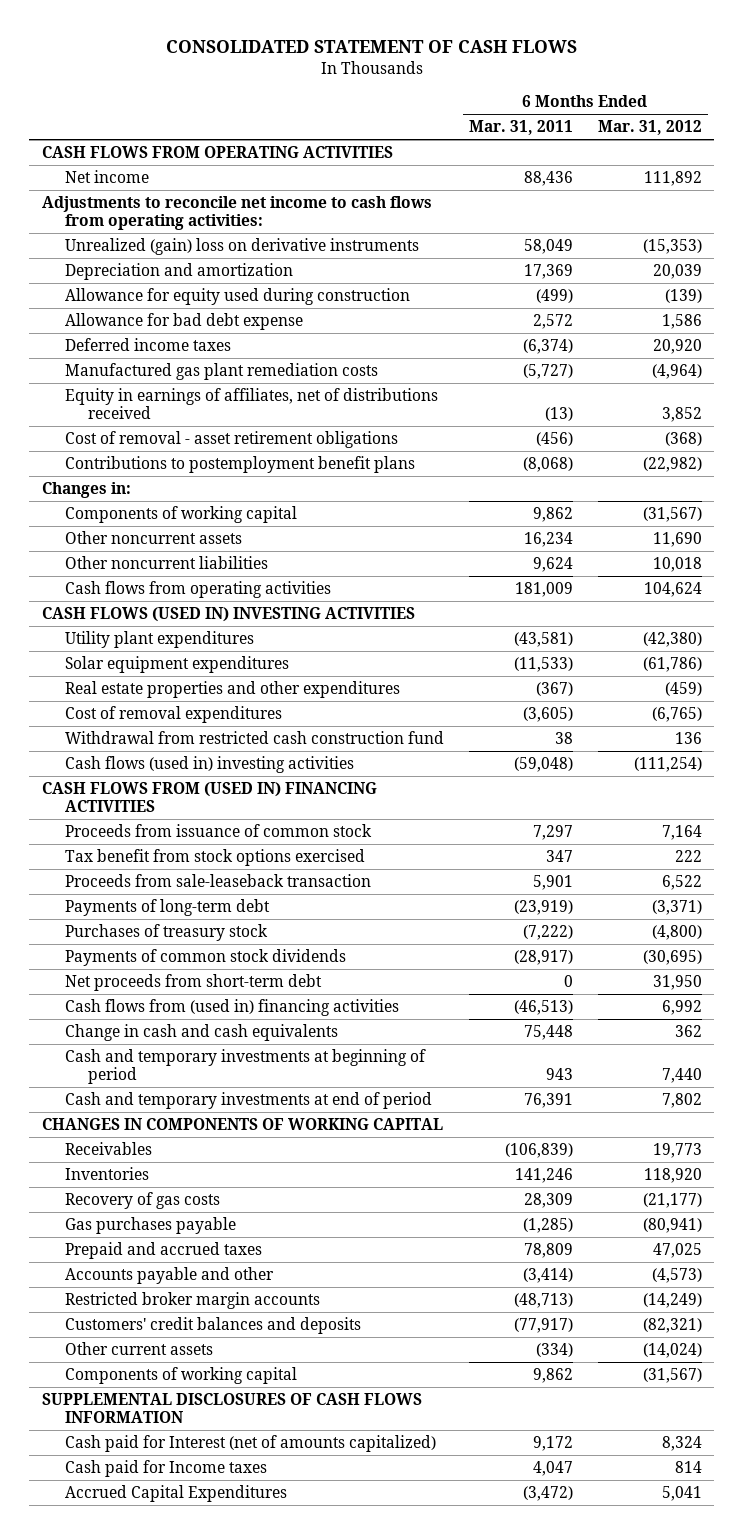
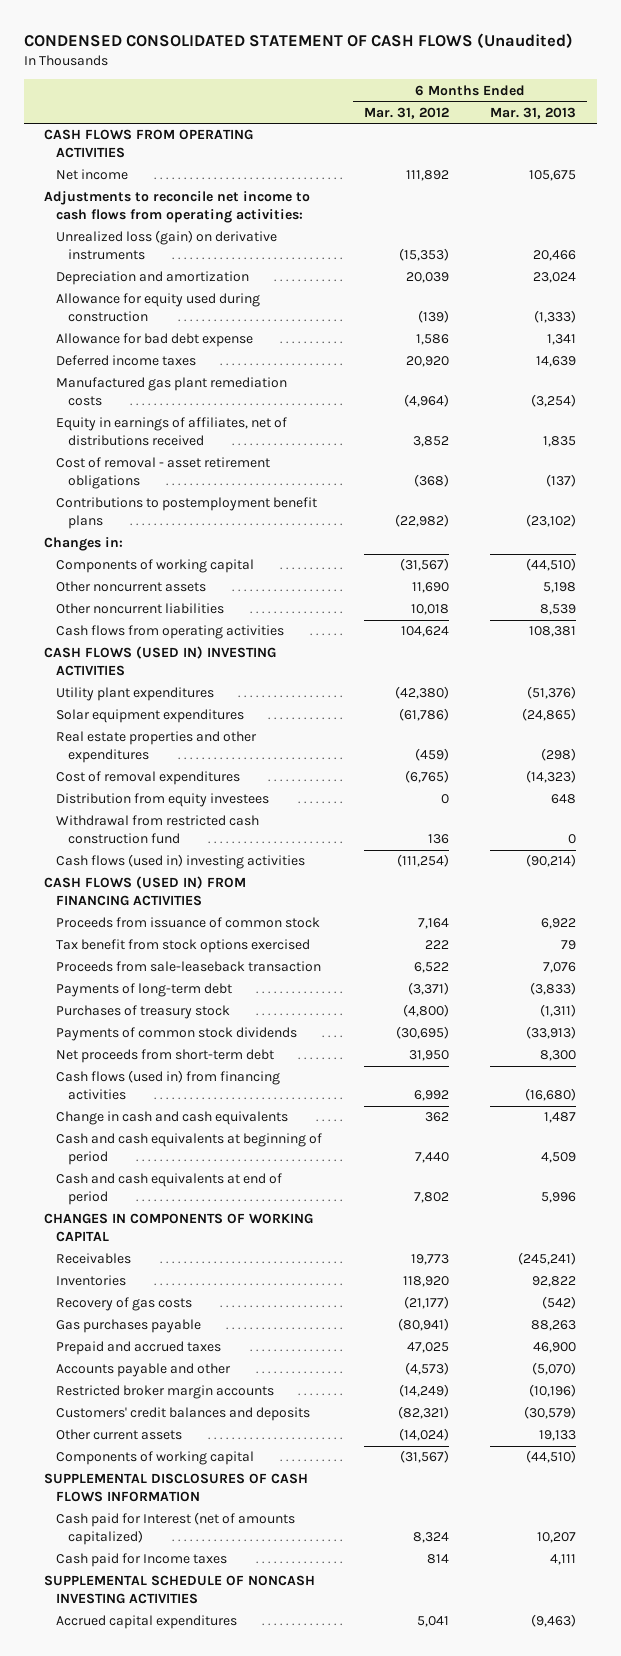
- CONSOLIDATED STATEMENT OF CASH FLOWS
+ CONDENSED CONSOLIDATED STATEMENT OF CASH FLOWS (Unaudited)
- | 6 Months Ended Mar. 31, 2011 | 6 Months Ended Mar. 31, 2012
+ | 6 Months Ended Mar. 31, 2012 | 6 Months Ended Mar. 31, 2013
- Unrealized (gain) loss on derivative instruments | 58,049 | (15,353)
+ Unrealized loss (gain) on derivative instruments | (15,353) | 20,466
+ Distribution from equity investees | 0 | 648
- CASH FLOWS FROM (USED IN) FINANCING ACTIVITIES
+ CASH FLOWS (USED IN) FROM FINANCING ACTIVITIES
- Cash flows from (used in) financing activities | (46,513) | 6,992
+ Cash flows (used in) from financing activities | 6,992 | (16,680)
- Cash and temporary investments at beginning of period | 943 | 7,440
- Cash and temporary investments at end of period | 76,391 | 7,802
+ Cash and cash equivalents at beginning of period | 7,440 | 4,509
+ Cash and cash equivalents at end of period | 7,802 | 5,996
- Accrued Capital Expenditures | (3,472) | 5,041
+ SUPPLEMENTAL SCHEDULE OF NONCASH INVESTING ACTIVITIES
+ Accrued capital expenditures | 5,041 | (9,463)

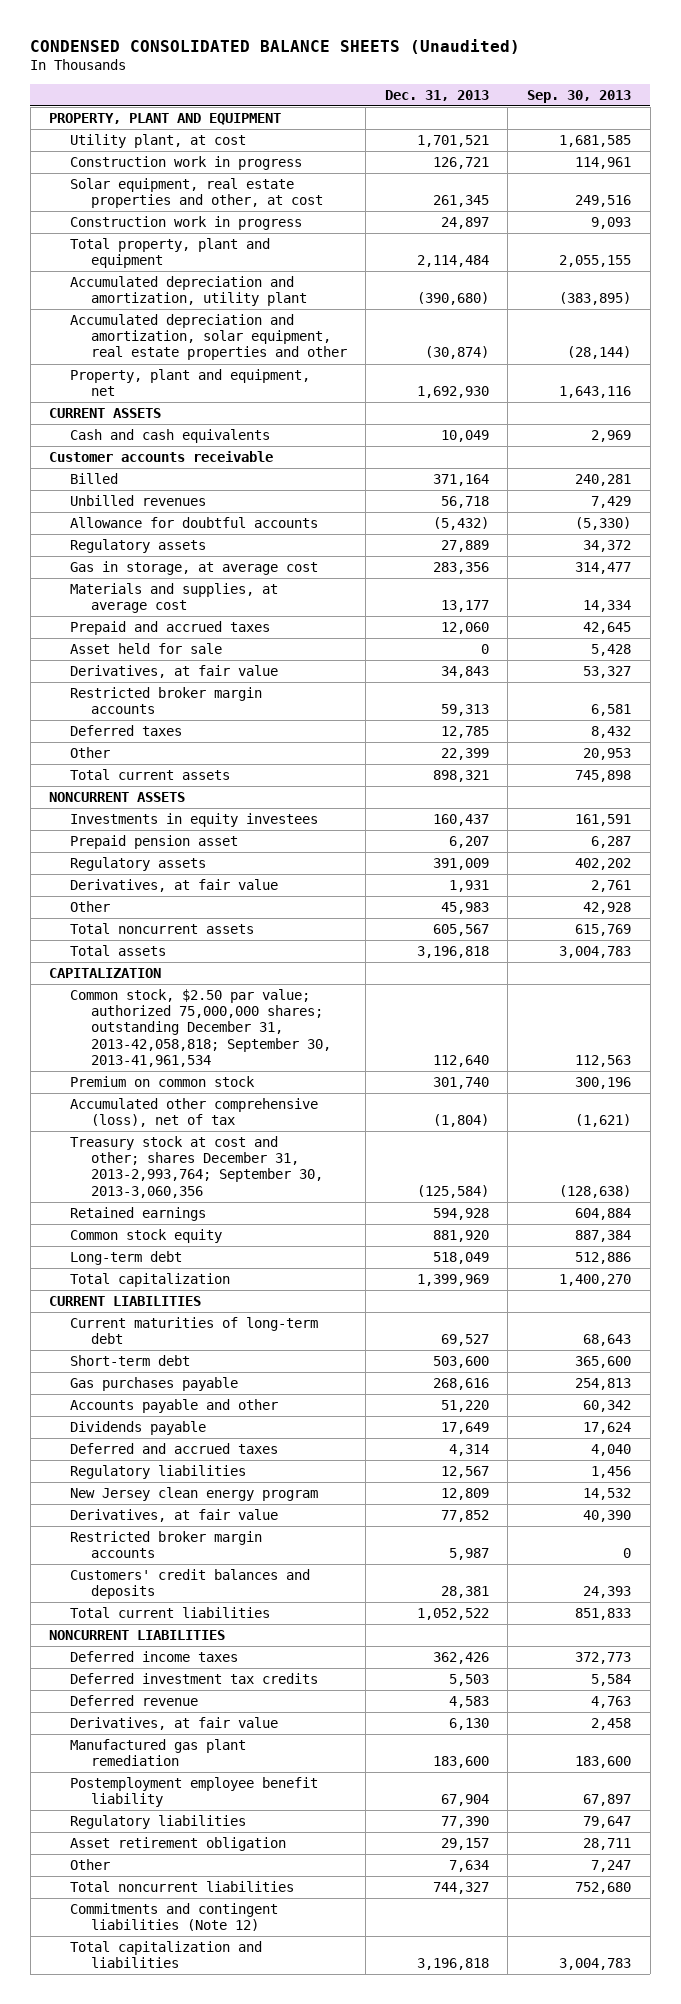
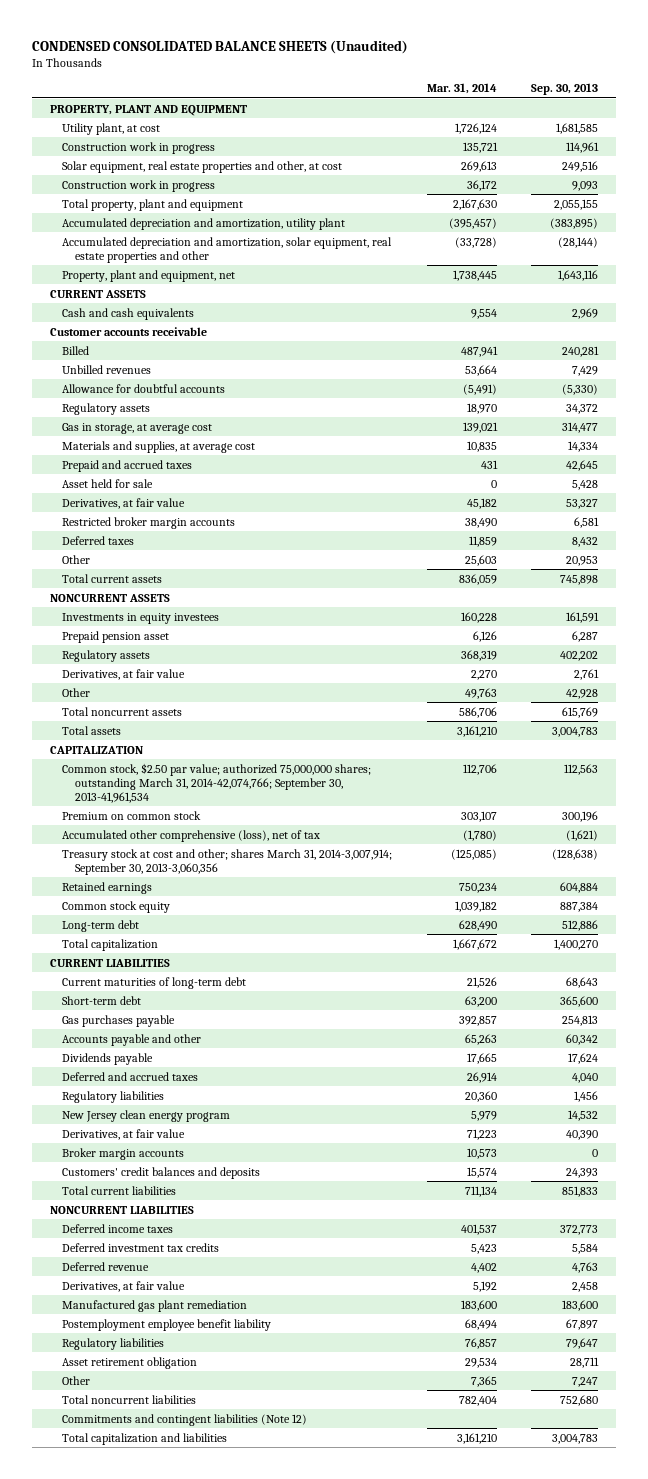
- | Dec. 31, 2013 | Sep. 30, 2013
+ | Mar. 31, 2014 | Sep. 30, 2013
- Common stock, $2.50 par value; authorized 75,000,000 shares; outstanding December 31, 2013-42,058,818; September 30, 2013-41,961,534 | 112,640 | 112,563
+ Common stock, $2.50 par value; authorized 75,000,000 shares; outstanding March 31, 2014-42,074,766; September 30, 2013-41,961,534 | 112,706 | 112,563
- Treasury stock at cost and other; shares December 31, 2013-2,993,764; September 30, 2013-3,060,356 | (125,584) | (128,638)
+ Treasury stock at cost and other; shares March 31, 2014-3,007,914; September 30, 2013-3,060,356 | (125,085) | (128,638)
- Restricted broker margin accounts | 5,987 | 0
+ Broker margin accounts | 10,573 | 0

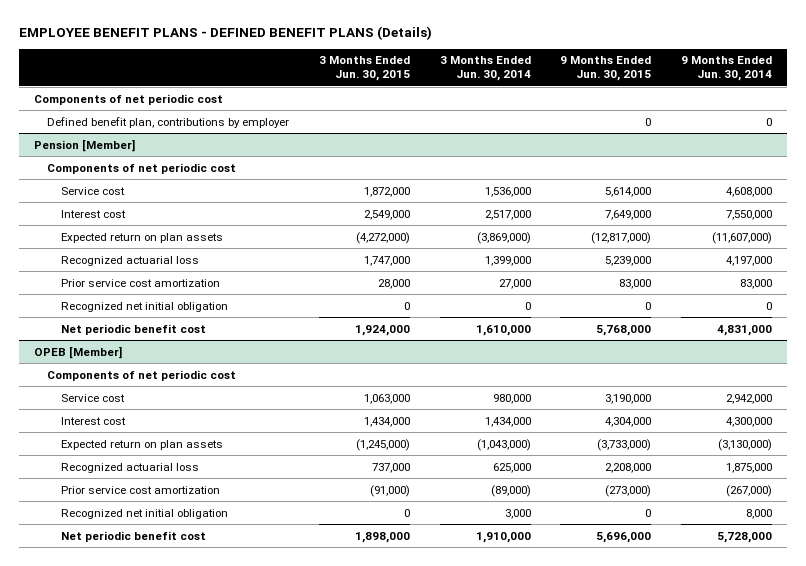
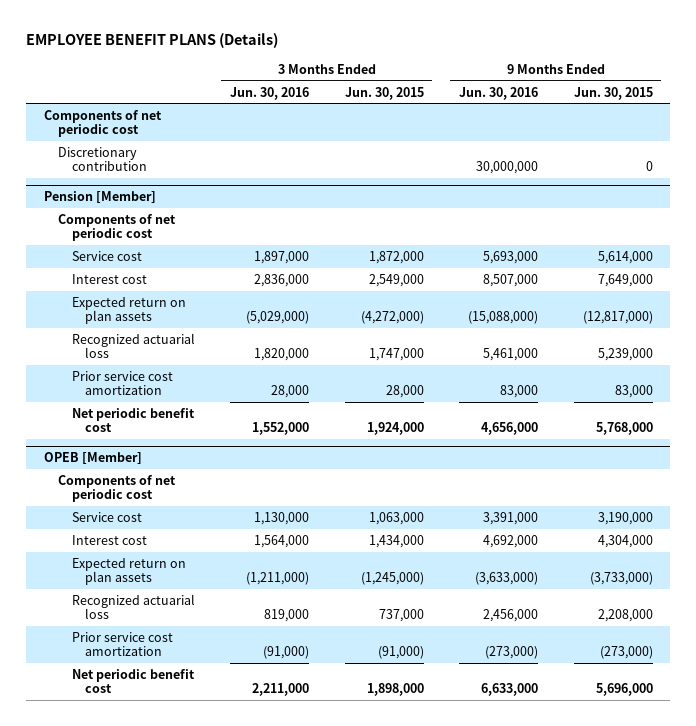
- EMPLOYEE BENEFIT PLANS - DEFINED BENEFIT PLANS (Details)
+ EMPLOYEE BENEFIT PLANS (Details)
- | 3 Months Ended Jun. 30, 2015 | 3 Months Ended Jun. 30, 2014 | 9 Months Ended Jun. 30, 2015 | 9 Months Ended Jun. 30, 2014
+ | 3 Months Ended Jun. 30, 2016 | 3 Months Ended Jun. 30, 2015 | 9 Months Ended Jun. 30, 2016 | 9 Months Ended Jun. 30, 2015
- Defined benefit plan, contributions by employer | | | 0 | 0
+ Discretionary contribution | | | 30,000,000 | 0
@ Pension [Member]
- Recognized net initial obligation | 0 | 0 | 0 | 0
@ OPEB [Member]
- Recognized net initial obligation | 0 | 3,000 | 0 | 8,000

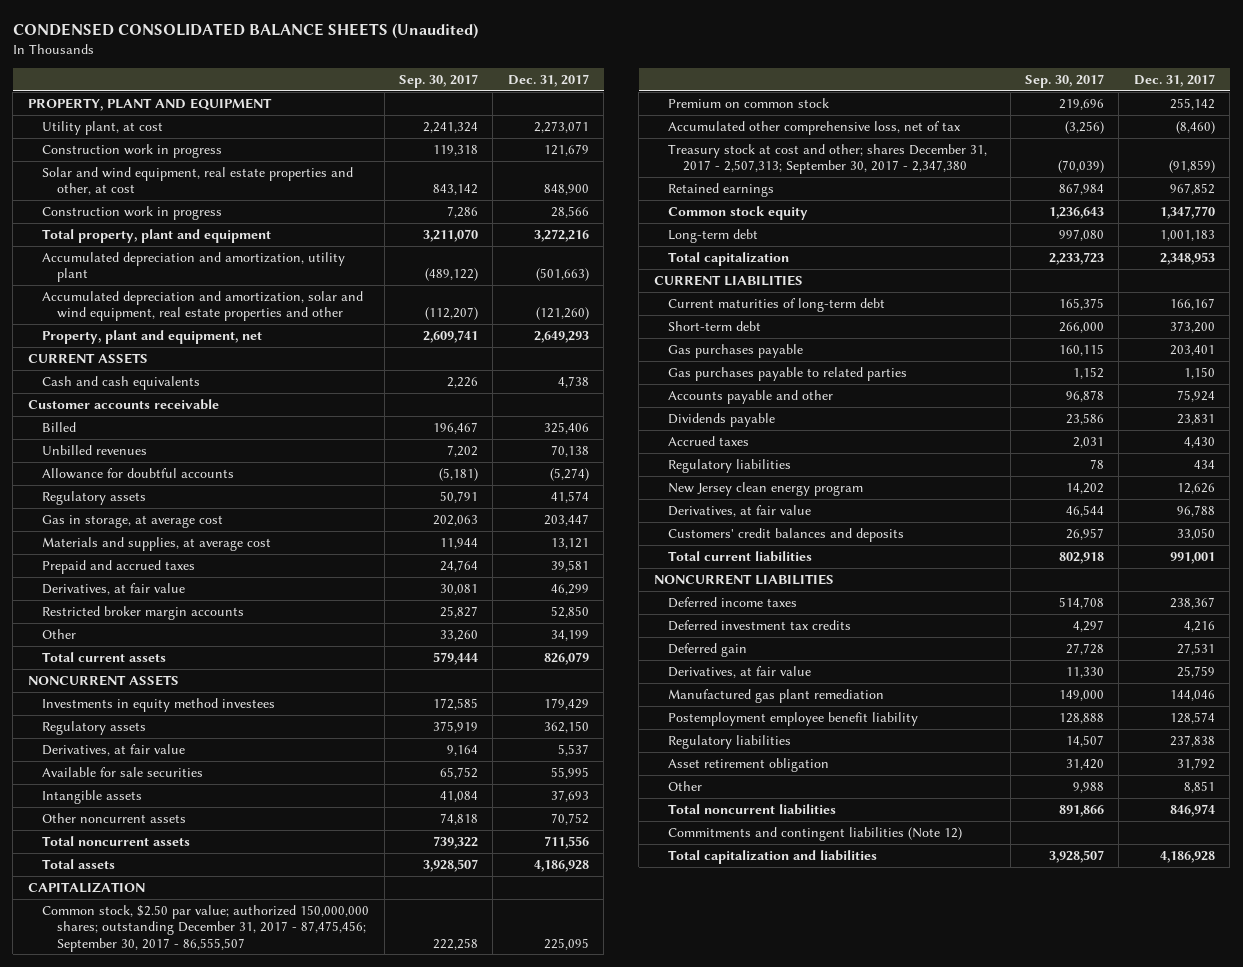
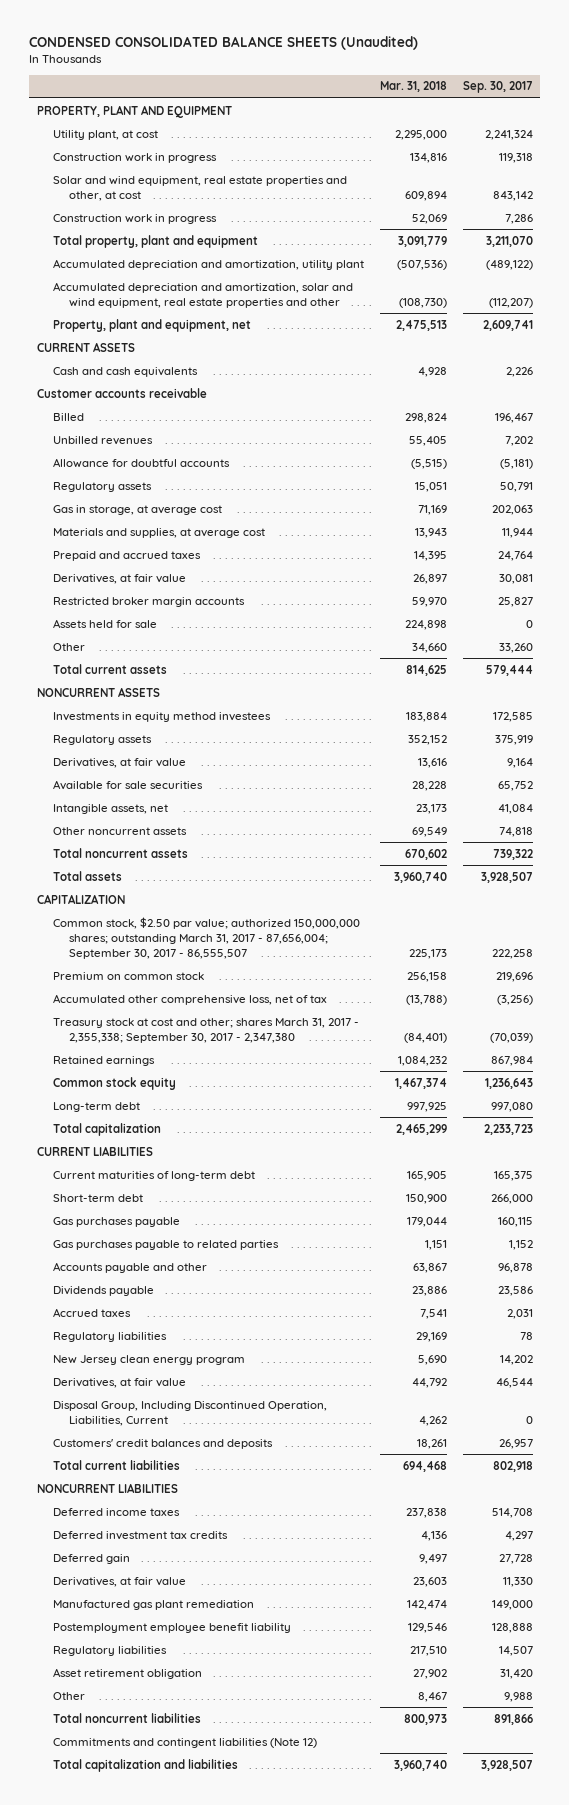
- | Sep. 30, 2017 | Dec. 31, 2017
+ | Mar. 31, 2018 | Sep. 30, 2017
+ Assets held for sale | 224,898 | 0
- Intangible assets | 41,084 | 37,693
+ Intangible assets, net | 23,173 | 41,084
- Common stock, $2.50 par value; authorized 150,000,000 shares; outstanding December 31, 2017 - 87,475,456; September 30, 2017 - 86,555,507 | 222,258 | 225,095
+ Common stock, $2.50 par value; authorized 150,000,000 shares; outstanding March 31, 2017 - 87,656,004; September 30, 2017 - 86,555,507 | 225,173 | 222,258
- Treasury stock at cost and other; shares December 31, 2017 - 2,507,313; September 30, 2017 - 2,347,380 | (70,039) | (91,859)
+ Treasury stock at cost and other; shares March 31, 2017 - 2,355,338; September 30, 2017 - 2,347,380 | (84,401) | (70,039)
+ Disposal Group, Including Discontinued Operation, Liabilities, Current | 4,262 | 0

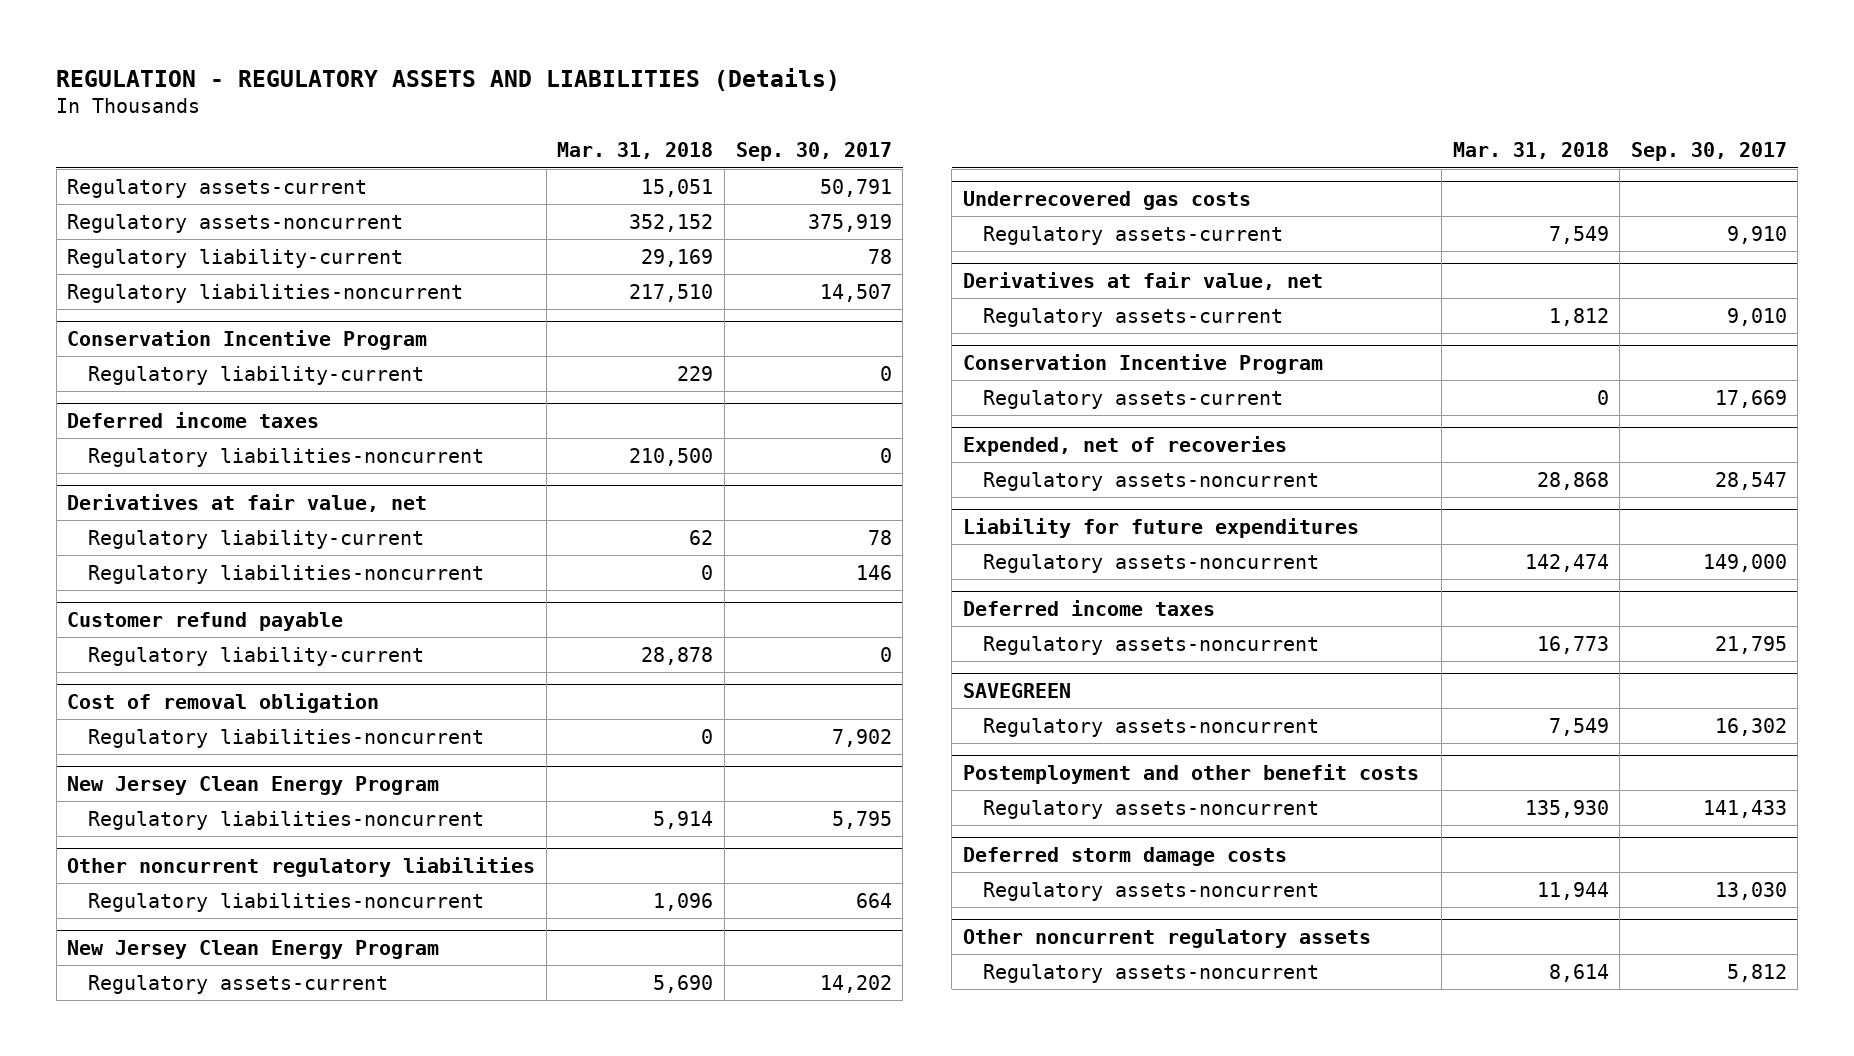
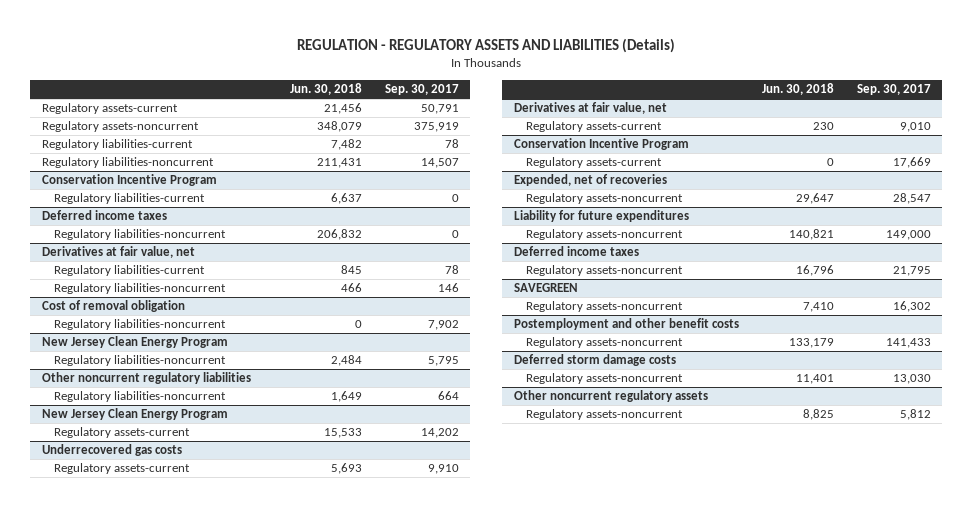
- | Mar. 31, 2018 | Sep. 30, 2017
+ | Jun. 30, 2018 | Sep. 30, 2017
- Regulatory liability-current | 29,169 | 78
+ Regulatory liabilities-current | 7,482 | 78
@ Conservation Incentive Program
- Regulatory liability-current | 229 | 0
+ Regulatory liabilities-current | 6,637 | 0
@ Derivatives at fair value, net
- Regulatory liability-current | 62 | 78
+ Regulatory liabilities-current | 845 | 78
- Customer refund payable
- Regulatory liability-current | 28,878 | 0

